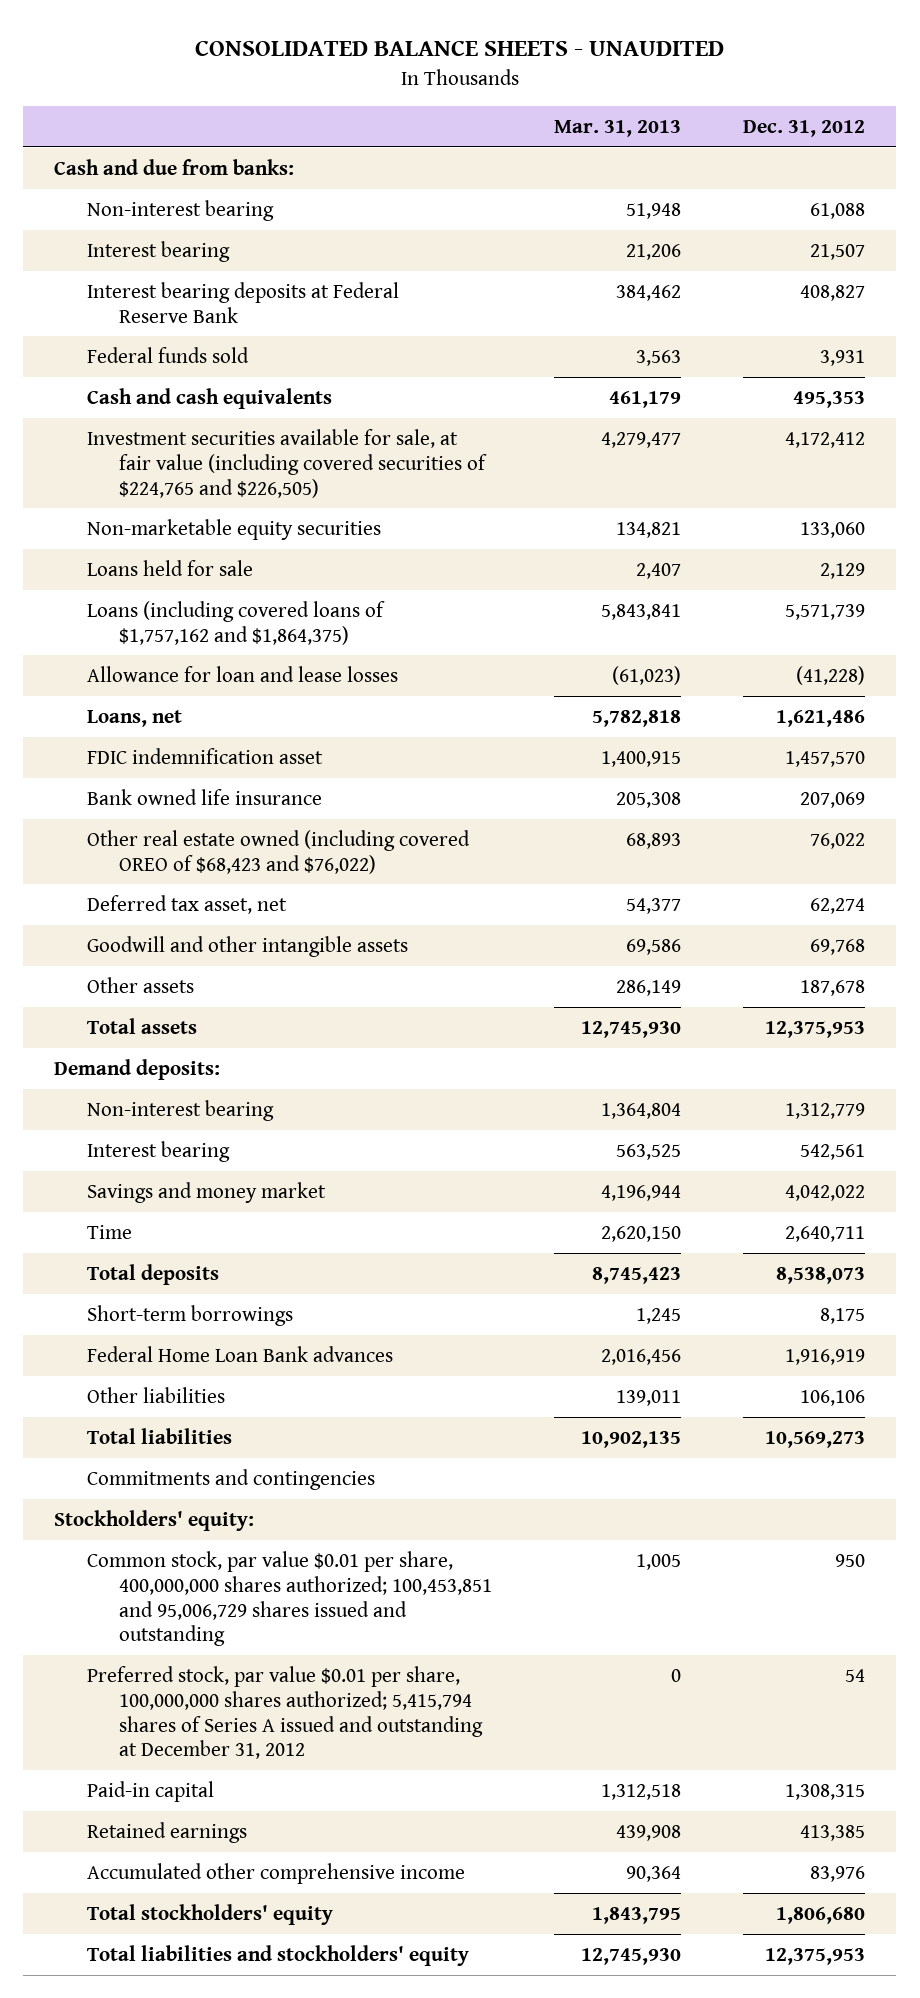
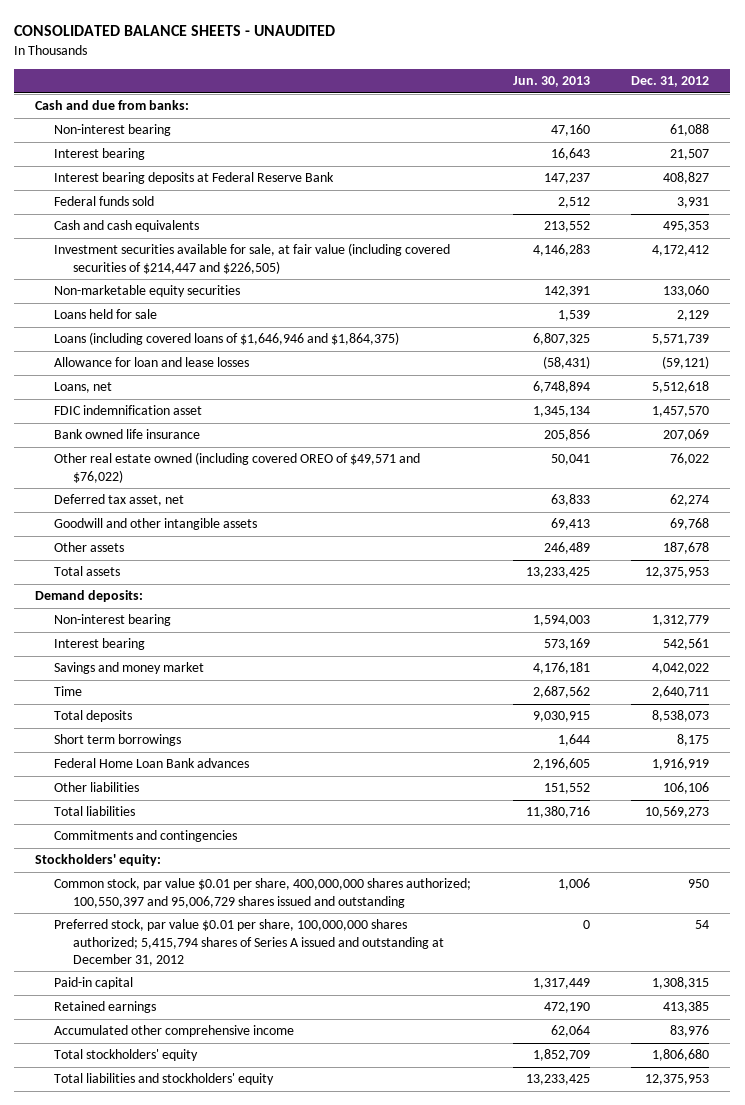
- | Mar. 31, 2013 | Dec. 31, 2012
+ | Jun. 30, 2013 | Dec. 31, 2012
- Investment securities available for sale, at fair value (including covered securities of $224,765 and $226,505) | 4,279,477 | 4,172,412
+ Investment securities available for sale, at fair value (including covered securities of $214,447 and $226,505) | 4,146,283 | 4,172,412
- Loans (including covered loans of $1,757,162 and $1,864,375) | 5,843,841 | 5,571,739
- Allowance for loan and lease losses | (61,023) | (41,228)
- Loans, net | 5,782,818 | 1,621,486
+ Loans (including covered loans of $1,646,946 and $1,864,375) | 6,807,325 | 5,571,739
+ Allowance for loan and lease losses | (58,431) | (59,121)
+ Loans, net | 6,748,894 | 5,512,618
- Other real estate owned (including covered OREO of $68,423 and $76,022) | 68,893 | 76,022
+ Other real estate owned (including covered OREO of $49,571 and $76,022) | 50,041 | 76,022
- Short-term borrowings | 1,245 | 8,175
+ Short term borrowings | 1,644 | 8,175
- Common stock, par value $0.01 per share, 400,000,000 shares authorized; 100,453,851 and 95,006,729 shares issued and outstanding | 1,005 | 950
+ Common stock, par value $0.01 per share, 400,000,000 shares authorized; 100,550,397 and 95,006,729 shares issued and outstanding | 1,006 | 950

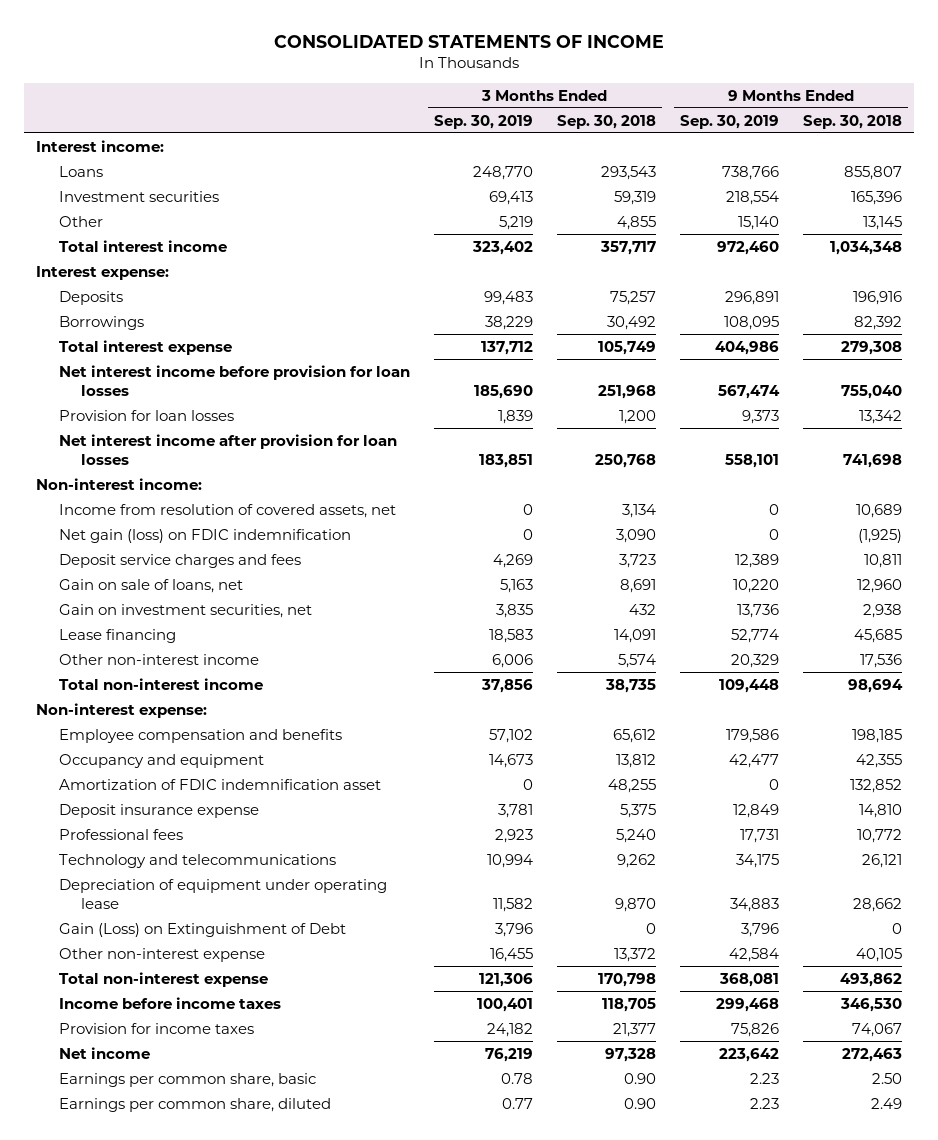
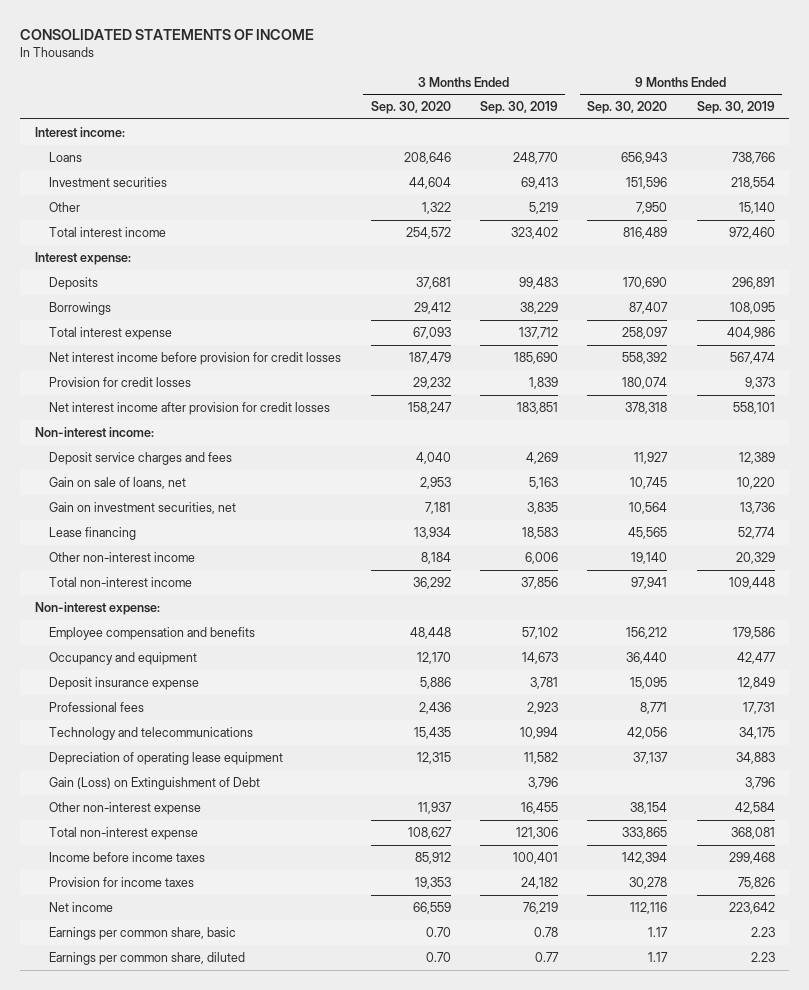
- | 3 Months Ended Sep. 30, 2019 | 3 Months Ended Sep. 30, 2018 | 9 Months Ended Sep. 30, 2019 | 9 Months Ended Sep. 30, 2018
+ | 3 Months Ended Sep. 30, 2020 | 3 Months Ended Sep. 30, 2019 | 9 Months Ended Sep. 30, 2020 | 9 Months Ended Sep. 30, 2019
- Net interest income before provision for loan losses | 185,690 | 251,968 | 567,474 | 755,040
- Provision for loan losses | 1,839 | 1,200 | 9,373 | 13,342
- Net interest income after provision for loan losses | 183,851 | 250,768 | 558,101 | 741,698
+ Net interest income before provision for credit losses | 187,479 | 185,690 | 558,392 | 567,474
+ Provision for credit losses | 29,232 | 1,839 | 180,074 | 9,373
+ Net interest income after provision for credit losses | 158,247 | 183,851 | 378,318 | 558,101
- Income from resolution of covered assets, net | 0 | 3,134 | 0 | 10,689
- Net gain (loss) on FDIC indemnification | 0 | 3,090 | 0 | (1,925)
- Amortization of FDIC indemnification asset | 0 | 48,255 | 0 | 132,852
- Depreciation of equipment under operating lease | 11,582 | 9,870 | 34,883 | 28,662
+ Depreciation of operating lease equipment | 12,315 | 11,582 | 37,137 | 34,883

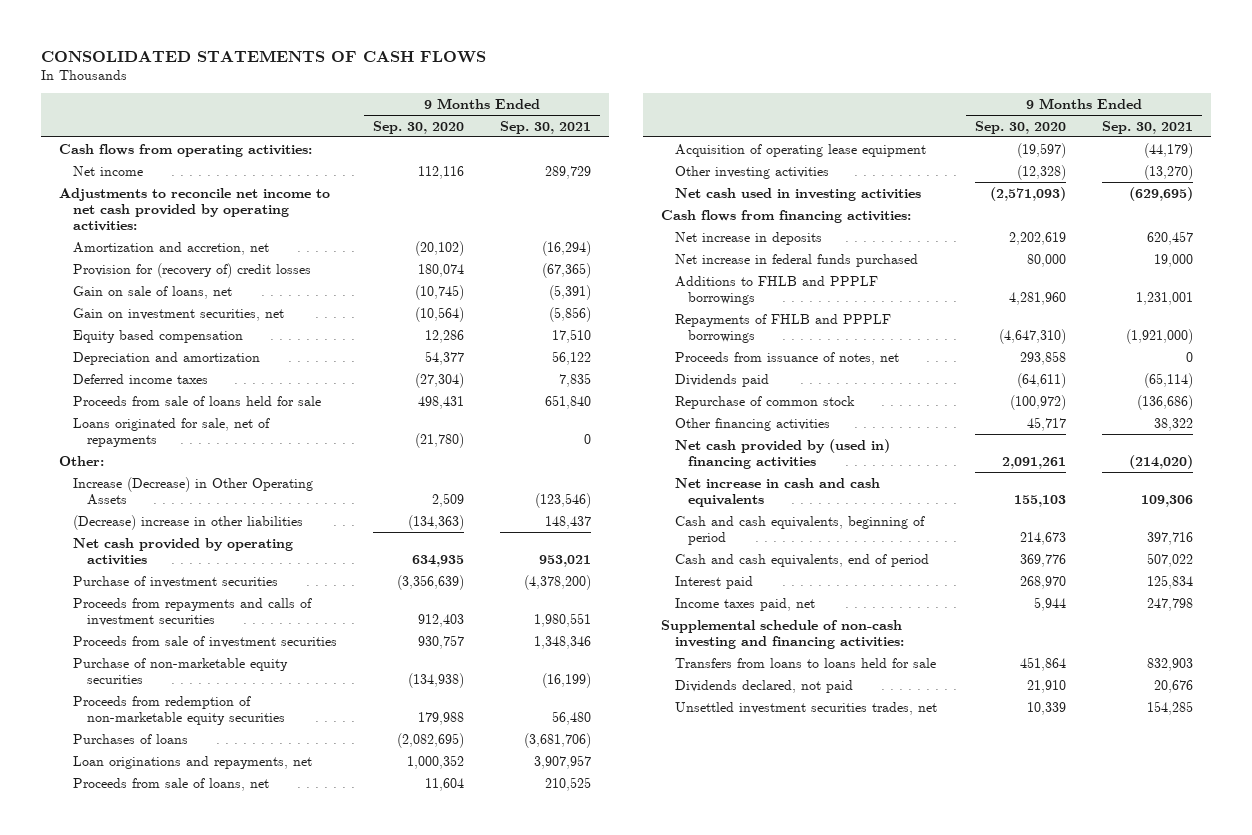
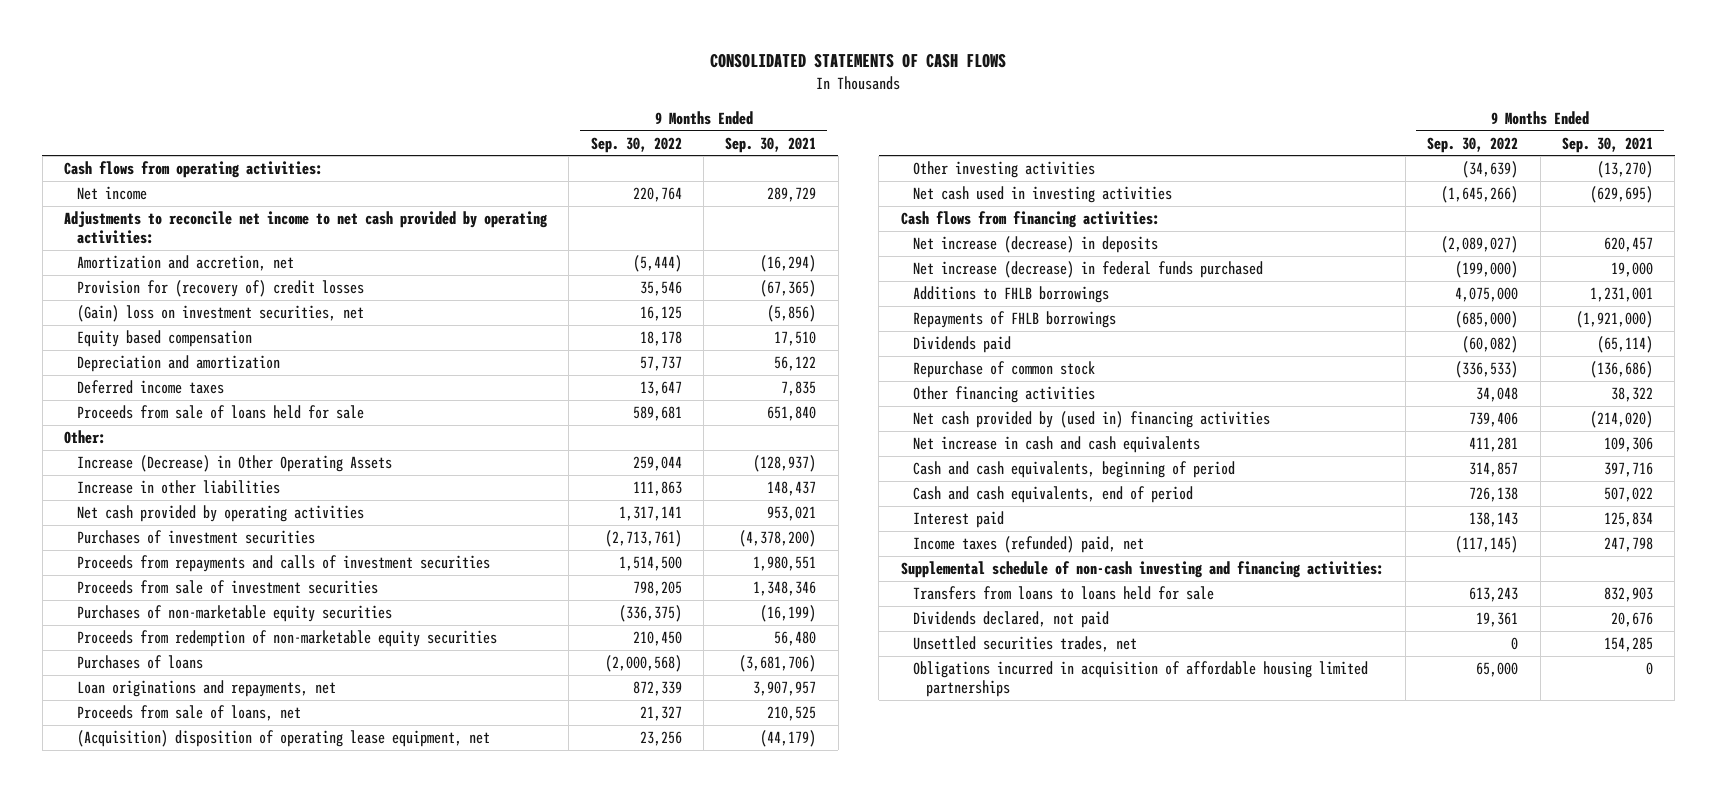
- | 9 Months Ended Sep. 30, 2020 | 9 Months Ended Sep. 30, 2021
+ | 9 Months Ended Sep. 30, 2022 | 9 Months Ended Sep. 30, 2021
- Gain on sale of loans, net | (10,745) | (5,391)
- Gain on investment securities, net | (10,564) | (5,856)
+ (Gain) loss on investment securities, net | 16,125 | (5,856)
- Loans originated for sale, net of repayments | (21,780) | 0
- Increase (Decrease) in Other Operating Assets | 2,509 | (123,546)
- (Decrease) increase in other liabilities | (134,363) | 148,437
+ Increase (Decrease) in Other Operating Assets | 259,044 | (128,937)
+ Increase in other liabilities | 111,863 | 148,437
- Purchase of investment securities | (3,356,639) | (4,378,200)
+ Purchases of investment securities | (2,713,761) | (4,378,200)
- Purchase of non-marketable equity securities | (134,938) | (16,199)
+ Purchases of non-marketable equity securities | (336,375) | (16,199)
- Acquisition of operating lease equipment | (19,597) | (44,179)
+ (Acquisition) disposition of operating lease equipment, net | 23,256 | (44,179)
- Net increase in deposits | 2,202,619 | 620,457
- Net increase in federal funds purchased | 80,000 | 19,000
- Additions to FHLB and PPPLF borrowings | 4,281,960 | 1,231,001
- Repayments of FHLB and PPPLF borrowings | (4,647,310) | (1,921,000)
- Proceeds from issuance of notes, net | 293,858 | 0
+ Net increase (decrease) in deposits | (2,089,027) | 620,457
+ Net increase (decrease) in federal funds purchased | (199,000) | 19,000
+ Additions to FHLB borrowings | 4,075,000 | 1,231,001
+ Repayments of FHLB borrowings | (685,000) | (1,921,000)
- Income taxes paid, net | 5,944 | 247,798
+ Income taxes (refunded) paid, net | (117,145) | 247,798
- Unsettled investment securities trades, net | 10,339 | 154,285
+ Unsettled securities trades, net | 0 | 154,285
+ Obligations incurred in acquisition of affordable housing limited partnerships | 65,000 | 0

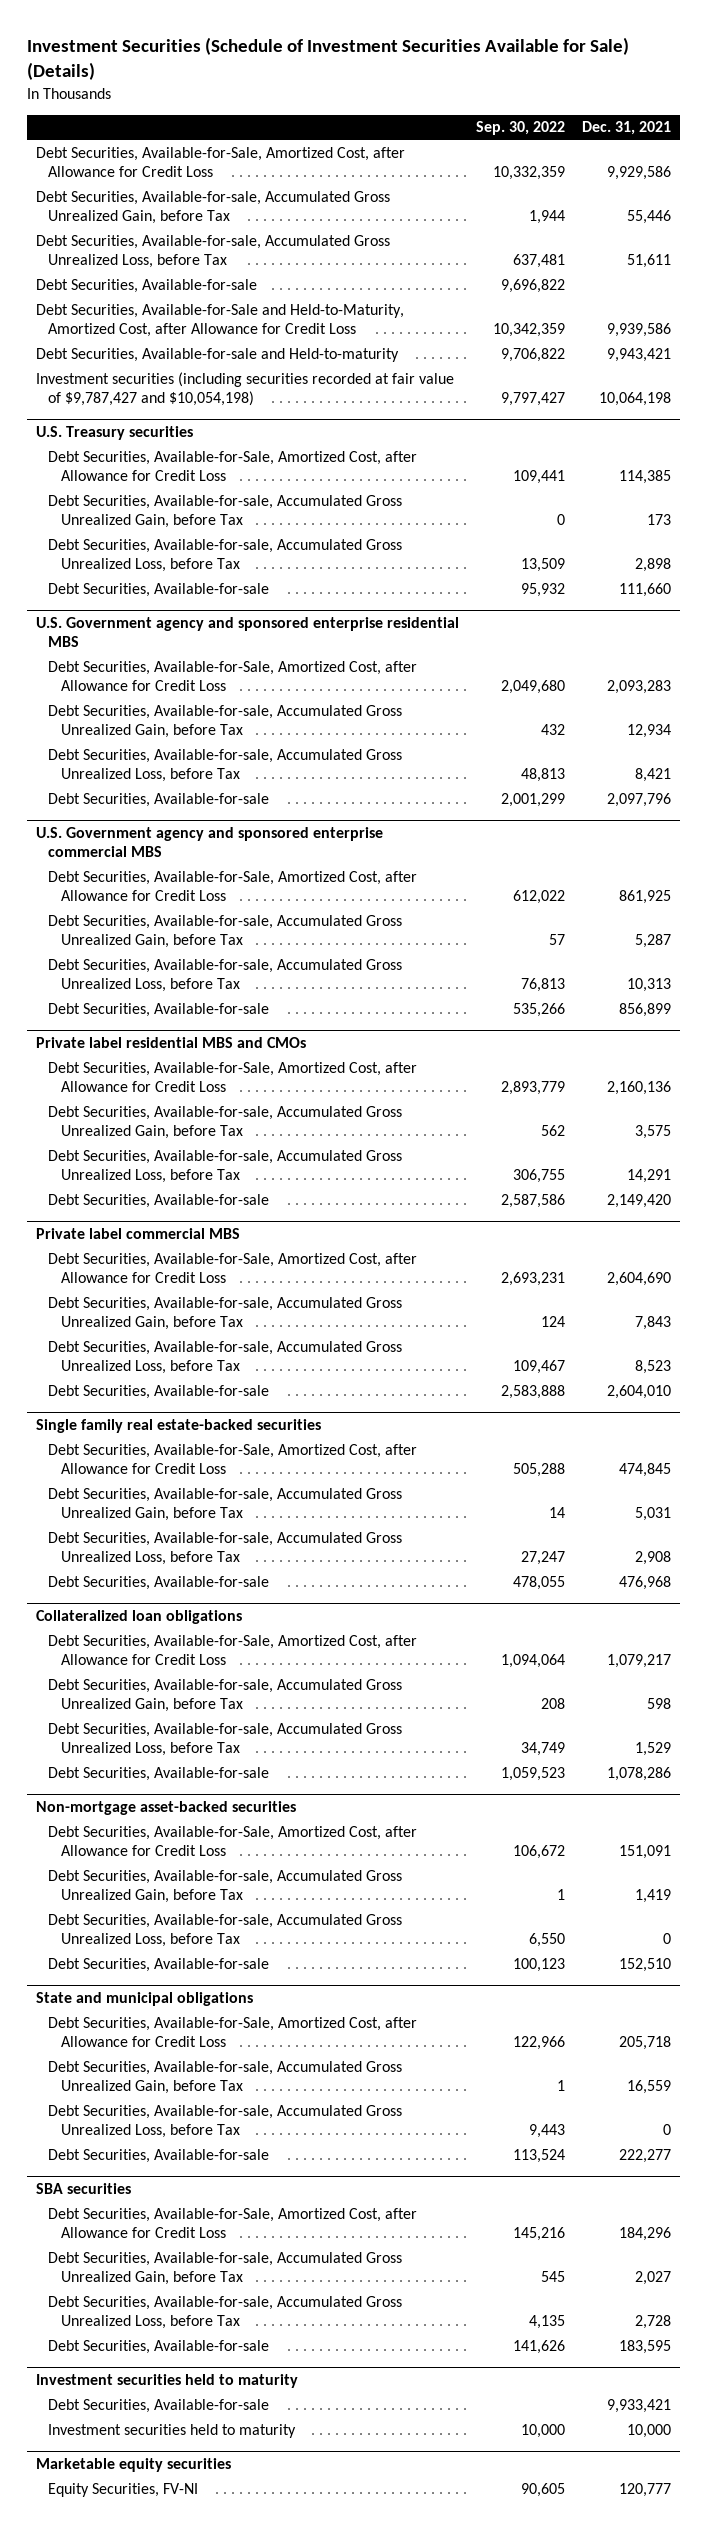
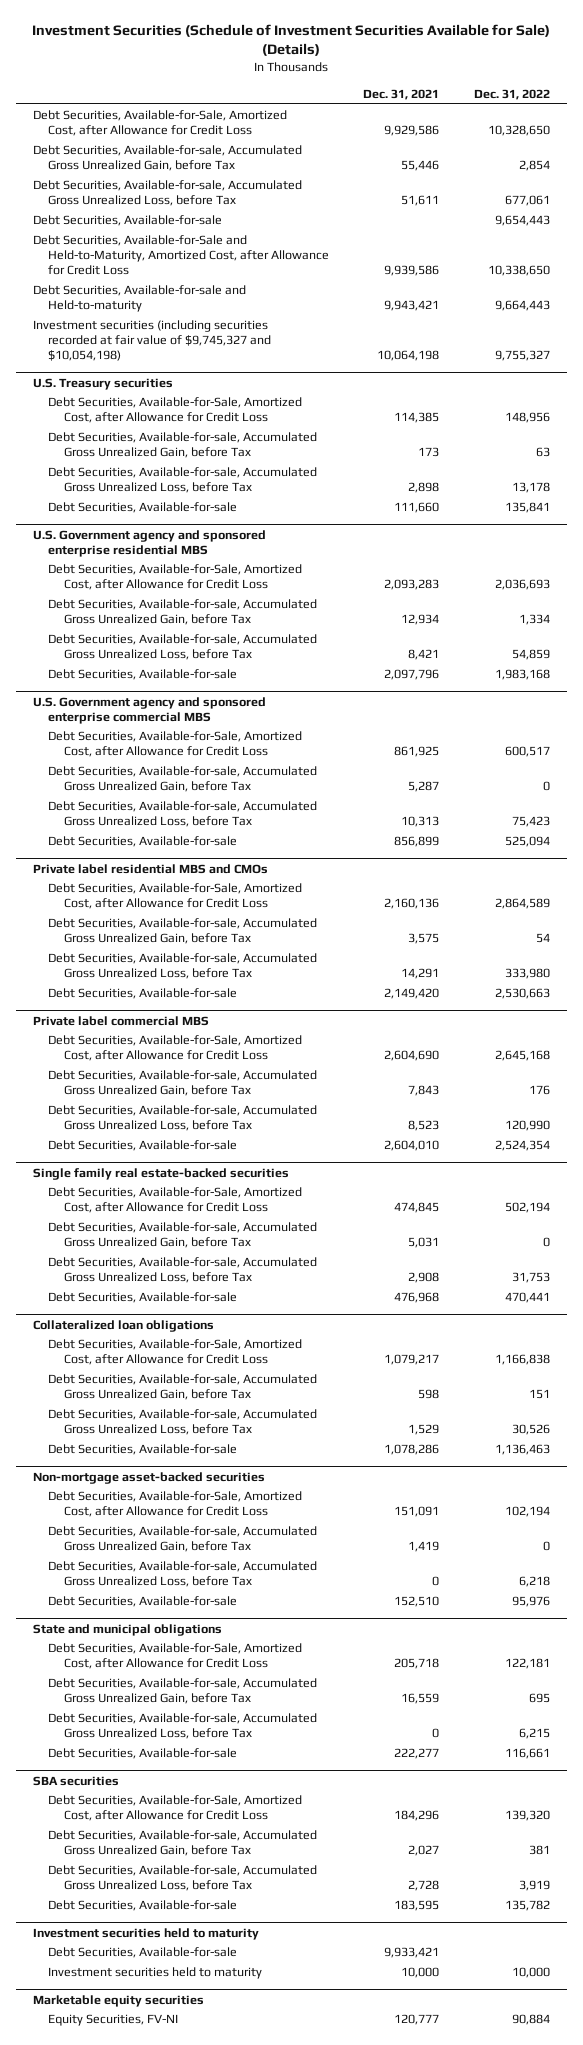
- | Sep. 30, 2022 | Dec. 31, 2021
+ | Dec. 31, 2021 | Dec. 31, 2022
- Investment securities (including securities recorded at fair value of $9,787,427 and $10,054,198) | 9,797,427 | 10,064,198
+ Investment securities (including securities recorded at fair value of $9,745,327 and $10,054,198) | 10,064,198 | 9,755,327

